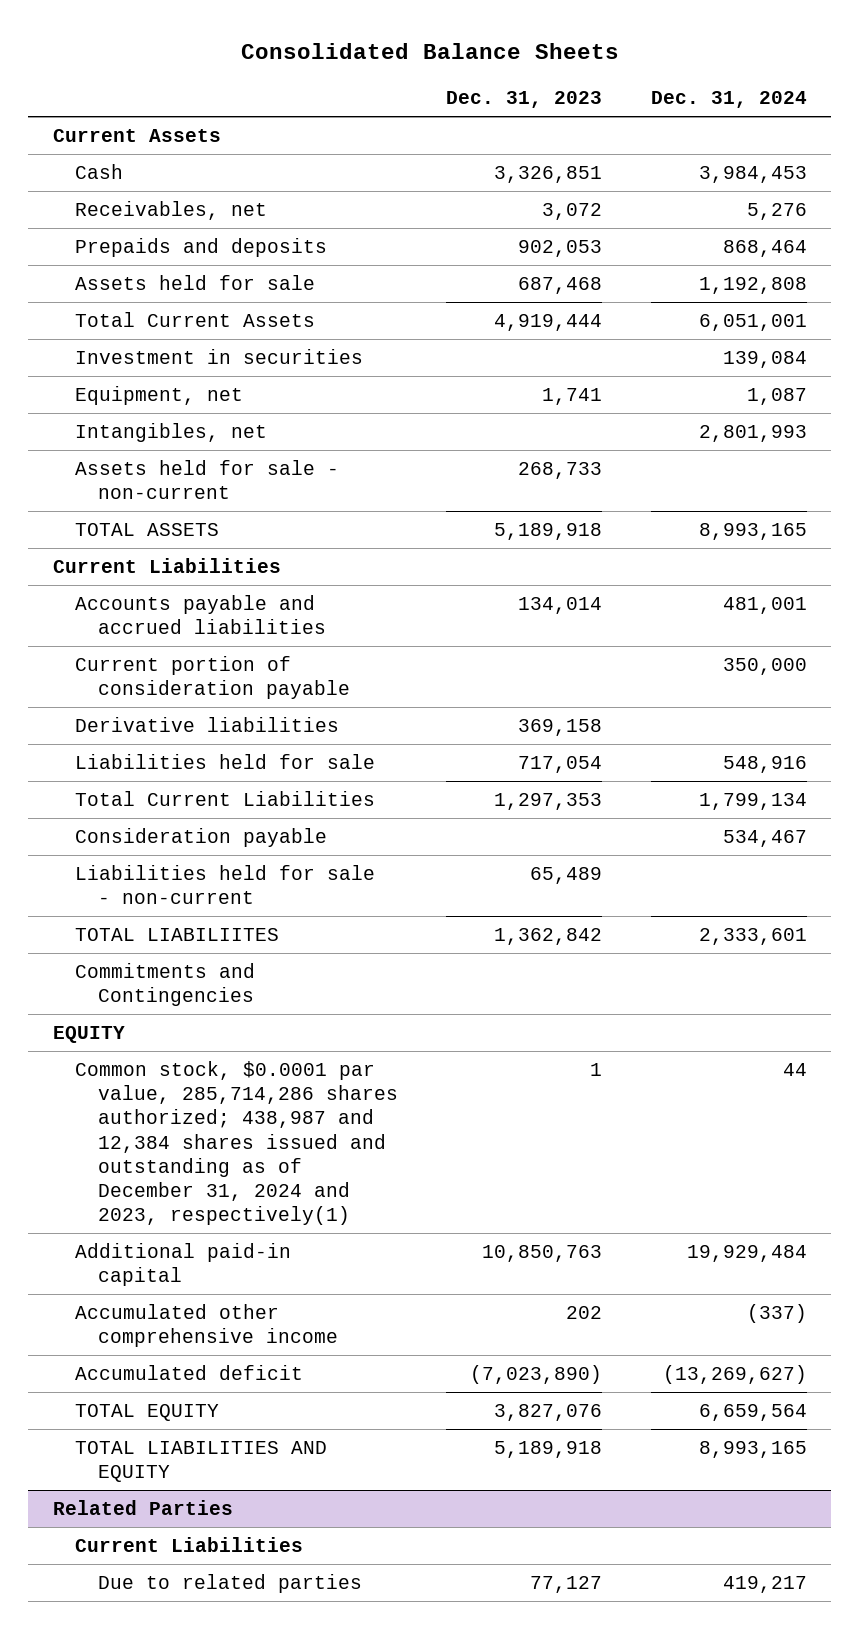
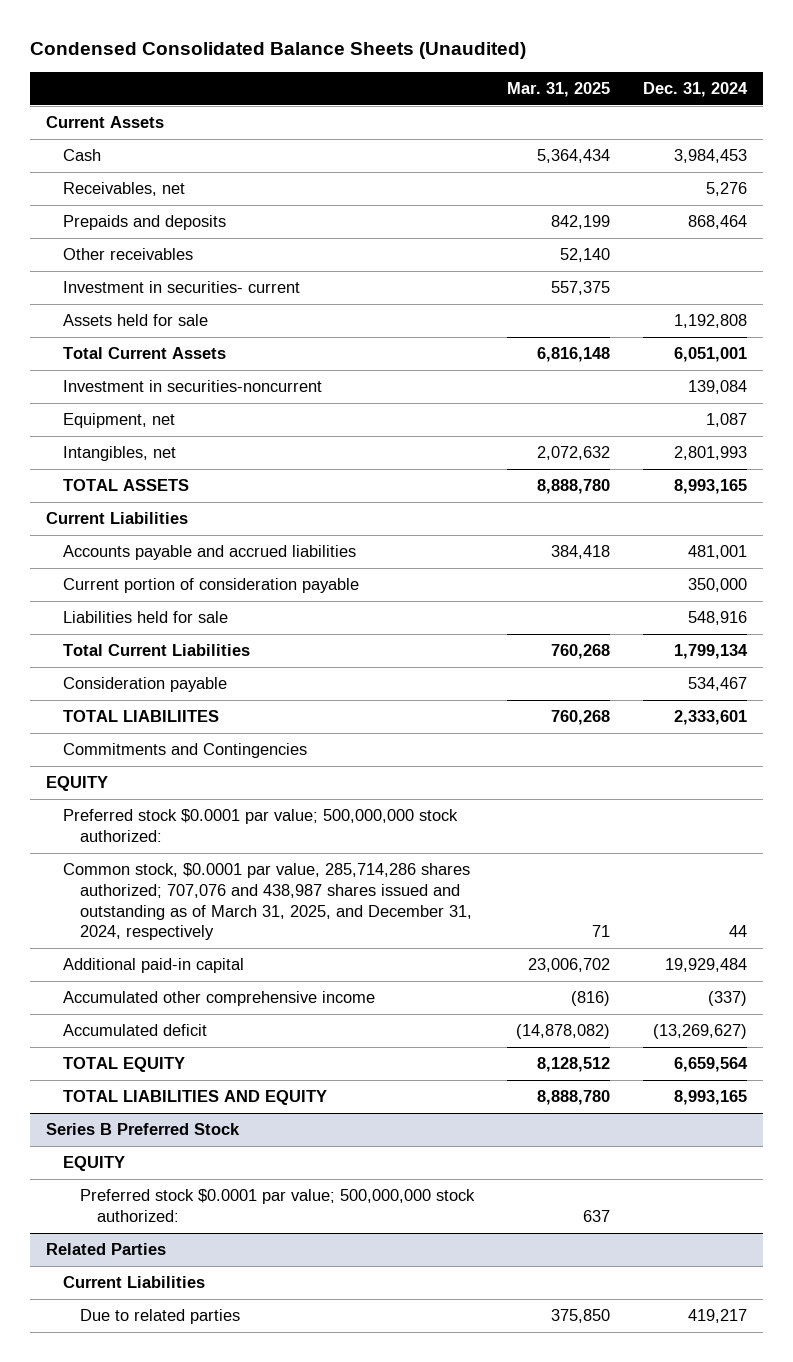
- Consolidated Balance Sheets
+ Condensed Consolidated Balance Sheets (Unaudited)
- | Dec. 31, 2023 | Dec. 31, 2024
+ | Mar. 31, 2025 | Dec. 31, 2024
+ Other receivables | 52,140 |
+ Investment in securities- current | 557,375 |
- Investment in securities | | 139,084
+ Investment in securities-noncurrent | | 139,084
- Assets held for sale - non-current | 268,733 |
- Derivative liabilities | 369,158 |
- Liabilities held for sale - non-current | 65,489 |
- Common stock, $0.0001 par value, 285,714,286 shares authorized; 438,987 and 12,384 shares issued and outstanding as of December 31, 2024 and 2023, respectively(1) | 1 | 44
+ Preferred stock $0.0001 par value; 500,000,000 stock authorized:
+ Common stock, $0.0001 par value, 285,714,286 shares authorized; 707,076 and 438,987 shares issued and outstanding as of March 31, 2025, and December 31, 2024, respectively | 71 | 44
+ Series B Preferred Stock
+ EQUITY
+ Preferred stock $0.0001 par value; 500,000,000 stock authorized: | 637 |

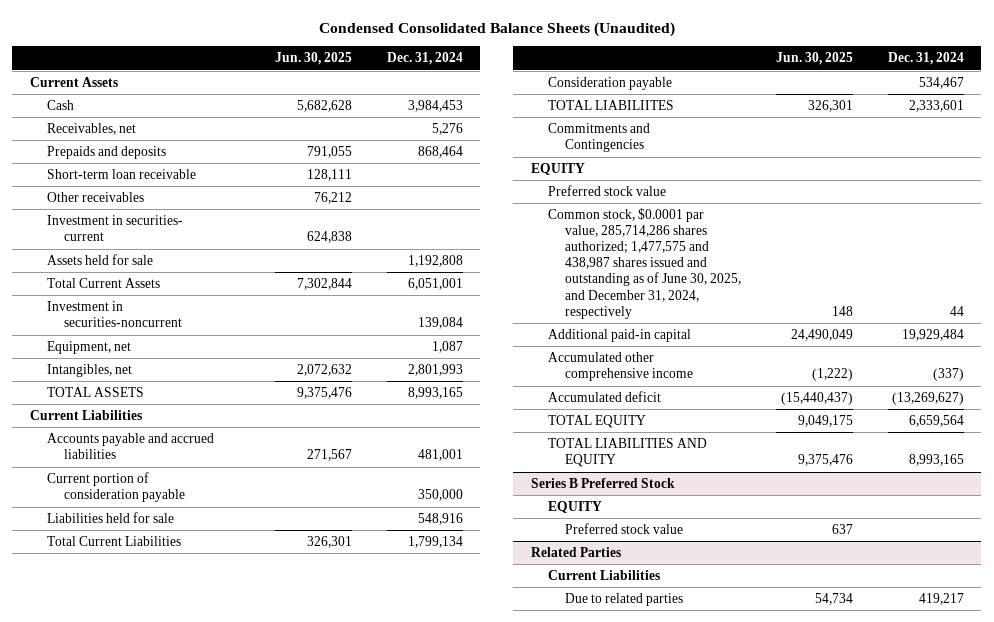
- | Mar. 31, 2025 | Dec. 31, 2024
+ | Jun. 30, 2025 | Dec. 31, 2024
+ Short-term loan receivable | 128,111 |
- Preferred stock $0.0001 par value; 500,000,000 stock authorized:
- Common stock, $0.0001 par value, 285,714,286 shares authorized; 707,076 and 438,987 shares issued and outstanding as of March 31, 2025, and December 31, 2024, respectively | 71 | 44
+ Preferred stock value
+ Common stock, $0.0001 par value, 285,714,286 shares authorized; 1,477,575 and 438,987 shares issued and outstanding as of June 30, 2025, and December 31, 2024, respectively | 148 | 44
@ Series B Preferred Stock
- Preferred stock $0.0001 par value; 500,000,000 stock authorized: | 637 |
+ Preferred stock value | 637 |

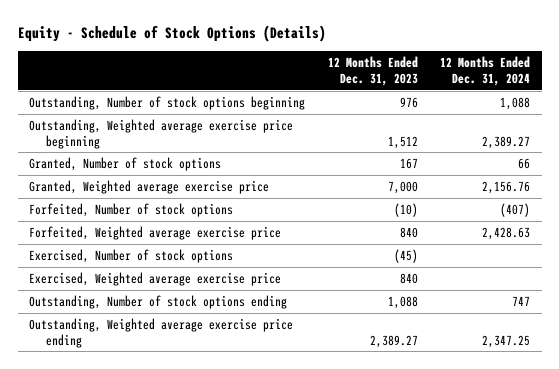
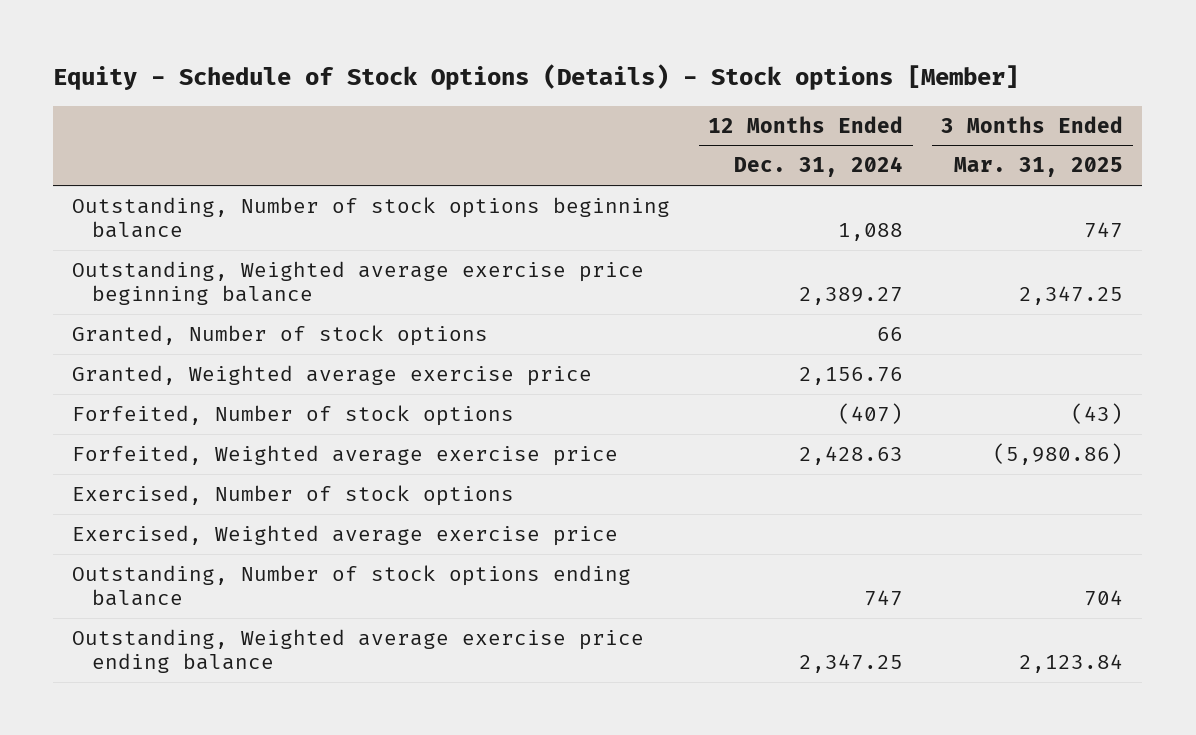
- Equity - Schedule of Stock Options (Details)
+ Equity - Schedule of Stock Options (Details) - Stock options [Member]
- | 12 Months Ended Dec. 31, 2023 | 12 Months Ended Dec. 31, 2024
+ | 12 Months Ended Dec. 31, 2024 | 3 Months Ended Mar. 31, 2025
- Outstanding, Number of stock options beginning | 976 | 1,088
- Outstanding, Weighted average exercise price beginning | 1,512 | 2,389.27
+ Outstanding, Number of stock options beginning balance | 1,088 | 747
+ Outstanding, Weighted average exercise price beginning balance | 2,389.27 | 2,347.25
- Outstanding, Number of stock options ending | 1,088 | 747
- Outstanding, Weighted average exercise price ending | 2,389.27 | 2,347.25
+ Outstanding, Number of stock options ending balance | 747 | 704
+ Outstanding, Weighted average exercise price ending balance | 2,347.25 | 2,123.84

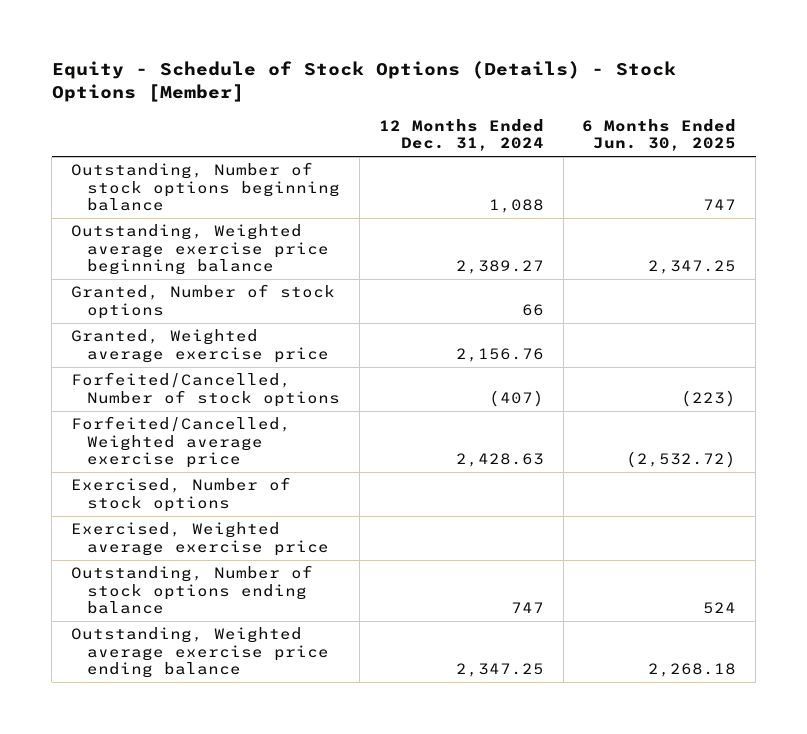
- Equity - Schedule of Stock Options (Details) - Stock options [Member]
+ Equity - Schedule of Stock Options (Details) - Stock Options [Member]
- | 12 Months Ended Dec. 31, 2024 | 3 Months Ended Mar. 31, 2025
+ | 12 Months Ended Dec. 31, 2024 | 6 Months Ended Jun. 30, 2025
- Forfeited, Number of stock options | (407) | (43)
- Forfeited, Weighted average exercise price | 2,428.63 | (5,980.86)
+ Forfeited/Cancelled, Number of stock options | (407) | (223)
+ Forfeited/Cancelled, Weighted average exercise price | 2,428.63 | (2,532.72)

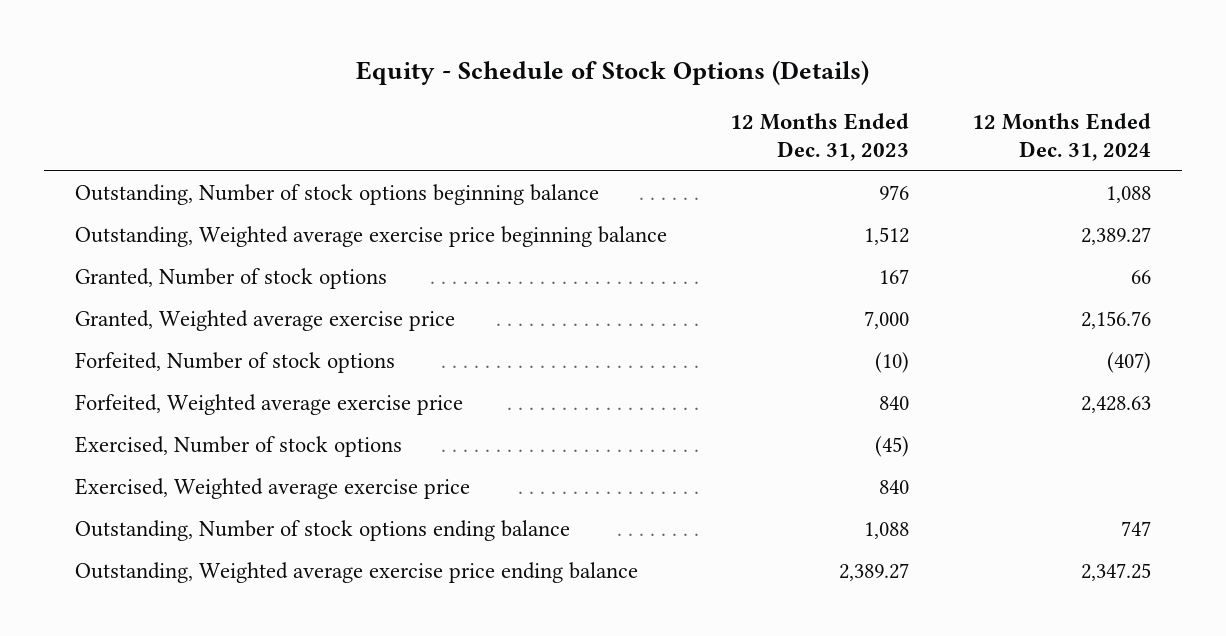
- Equity - Schedule of Stock Options (Details) - Stock Options [Member]
+ Equity - Schedule of Stock Options (Details)
- | 12 Months Ended Dec. 31, 2024 | 6 Months Ended Jun. 30, 2025
+ | 12 Months Ended Dec. 31, 2023 | 12 Months Ended Dec. 31, 2024
- Forfeited/Cancelled, Number of stock options | (407) | (223)
- Forfeited/Cancelled, Weighted average exercise price | 2,428.63 | (2,532.72)
+ Forfeited, Number of stock options | (10) | (407)
+ Forfeited, Weighted average exercise price | 840 | 2,428.63

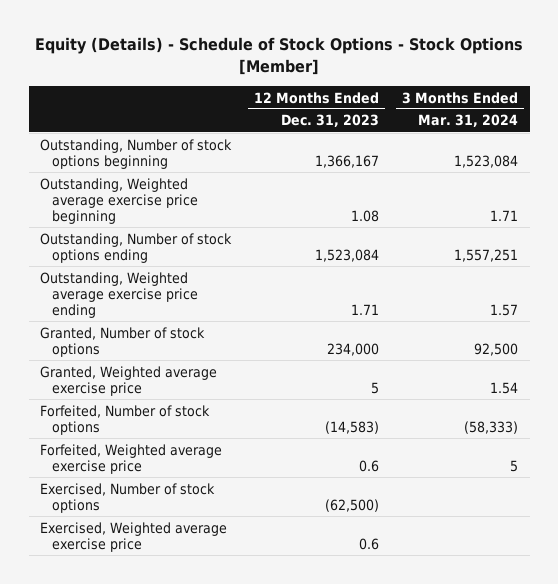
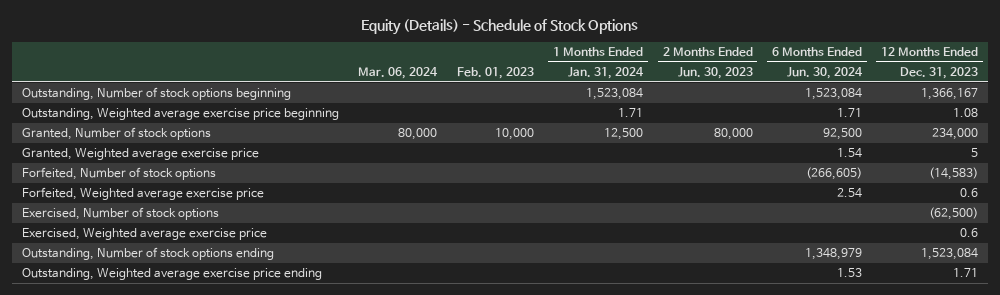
- Equity (Details) - Schedule of Stock Options - Stock Options [Member]
+ Equity (Details) - Schedule of Stock Options
- | 12 Months Ended Dec. 31, 2023 | 3 Months Ended Mar. 31, 2024
+ | Mar. 06, 2024 | Feb. 01, 2023 | 1 Months Ended Jan. 31, 2024 | 2 Months Ended Jun. 30, 2023 | 6 Months Ended Jun. 30, 2024 | 12 Months Ended Dec. 31, 2023
moved down: Outstanding, Number of stock options ending | | | | | 1,348,979 | 1,523,084
moved down: Outstanding, Weighted average exercise price ending | | | | | 1.53 | 1.71

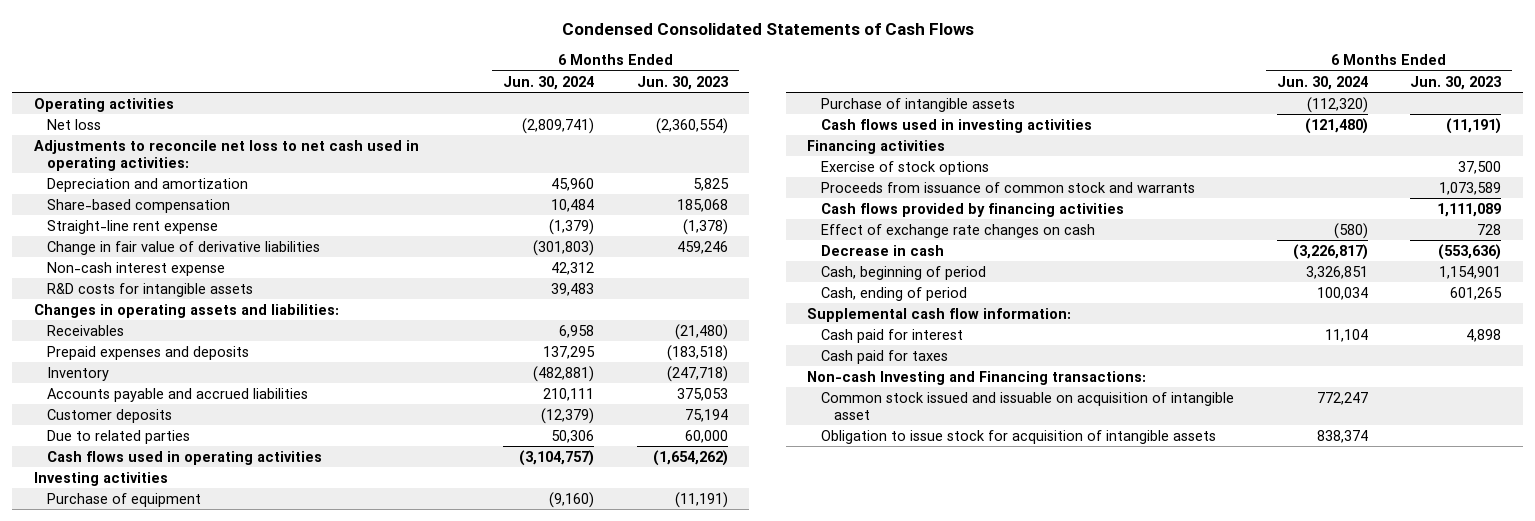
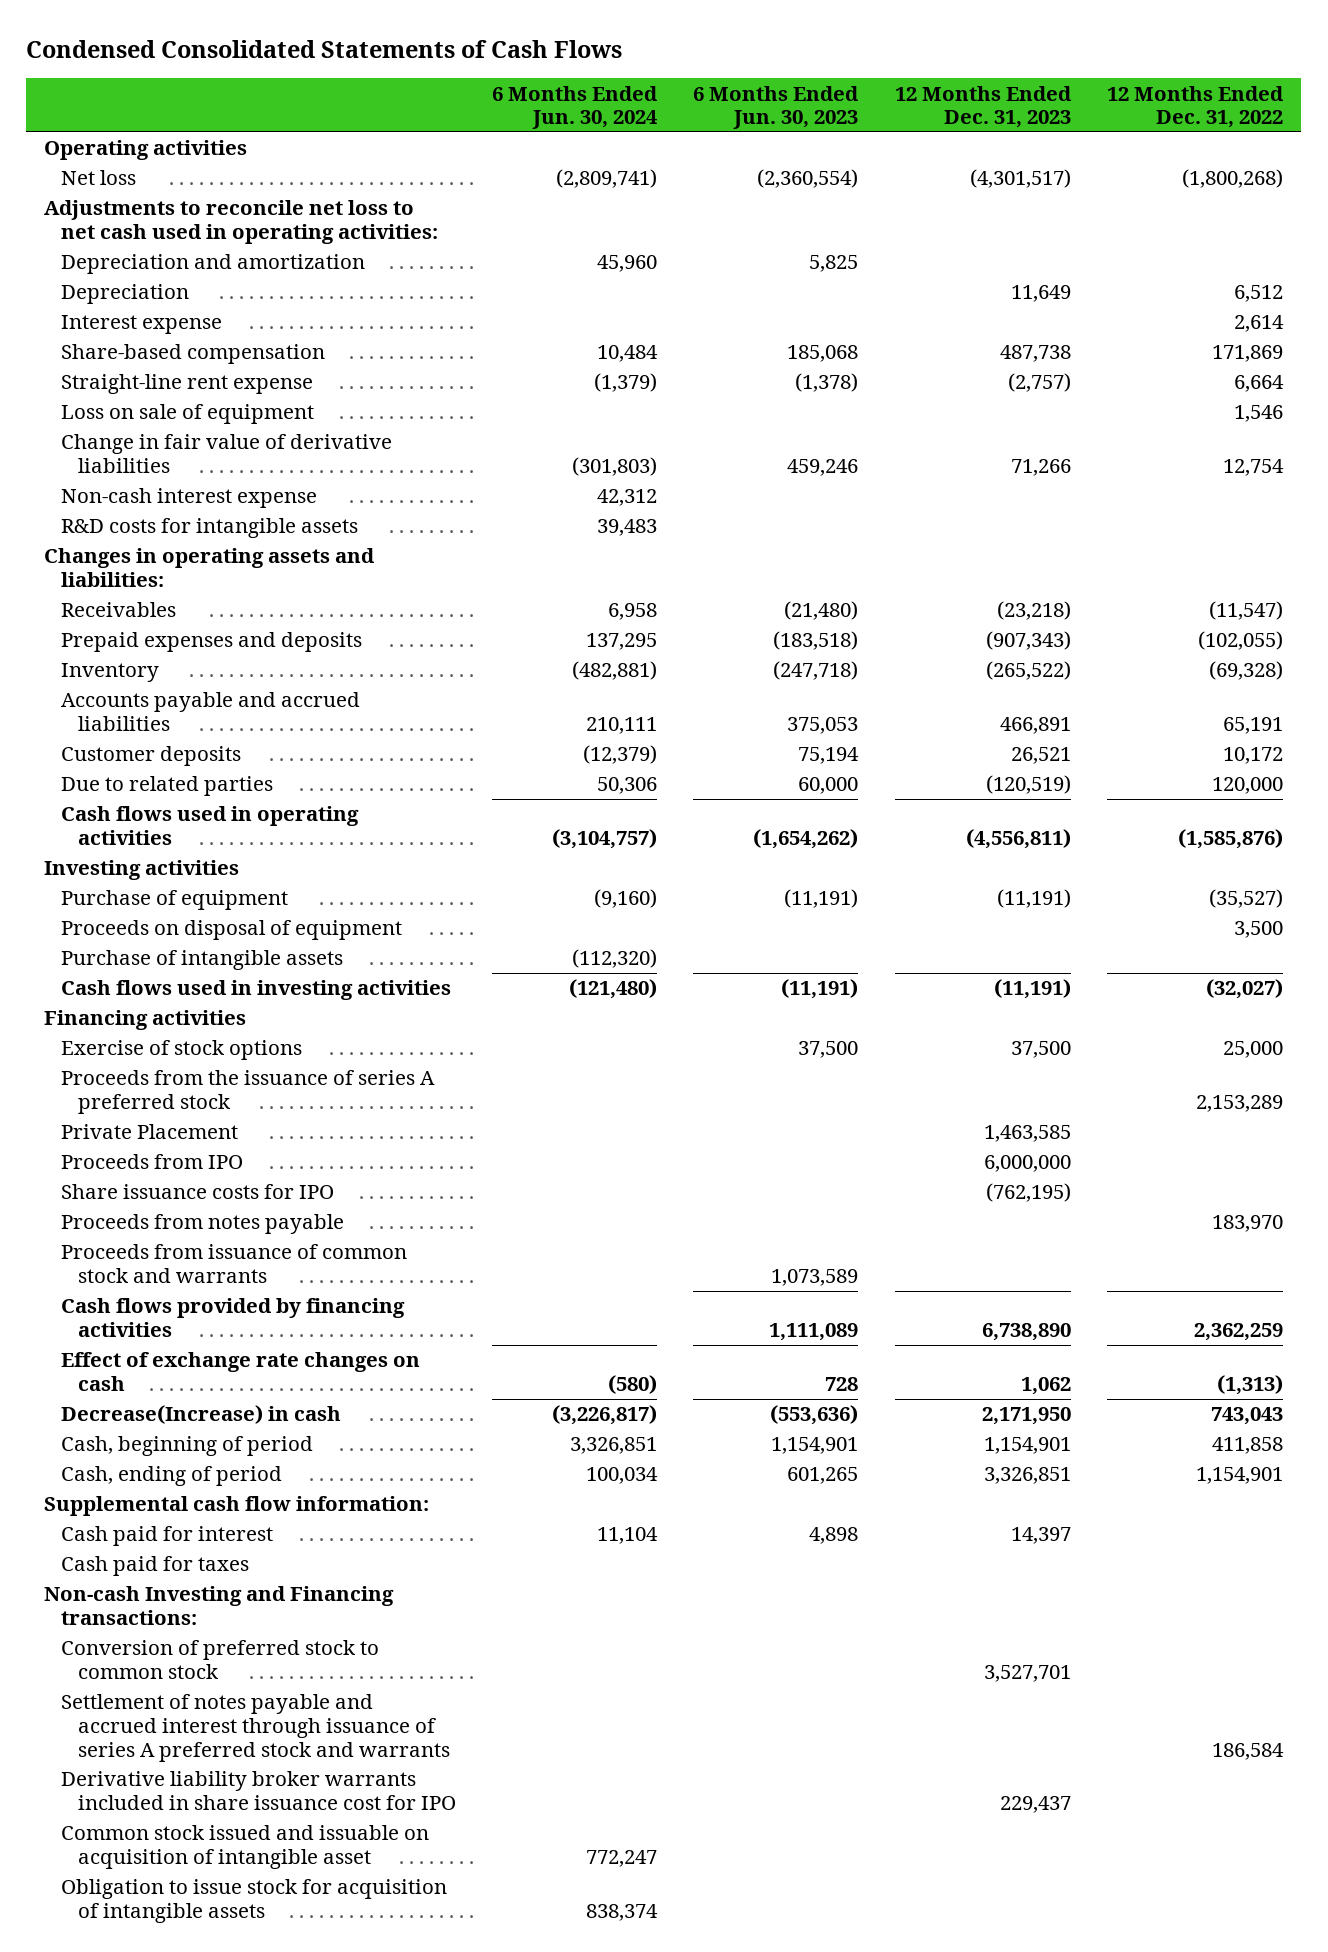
- | 6 Months Ended Jun. 30, 2024 | 6 Months Ended Jun. 30, 2023
+ | 6 Months Ended Jun. 30, 2024 | 6 Months Ended Jun. 30, 2023 | 12 Months Ended Dec. 31, 2023 | 12 Months Ended Dec. 31, 2022
+ Depreciation | | | 11,649 | 6,512
+ Interest expense | | | | 2,614
+ Loss on sale of equipment | | | | 1,546
+ Proceeds on disposal of equipment | | | | 3,500
+ Proceeds from the issuance of series A preferred stock | | | | 2,153,289
+ Private Placement | | | 1,463,585 |
+ Proceeds from IPO | | | 6,000,000 |
+ Share issuance costs for IPO | | | (762,195) |
+ Proceeds from notes payable | | | | 183,970
- Decrease in cash | (3,226,817) | (553,636)
+ Decrease(Increase) in cash | (3,226,817) | (553,636) | 2,171,950 | 743,043
+ Conversion of preferred stock to common stock | | | 3,527,701 |
+ Settlement of notes payable and accrued interest through issuance of series A preferred stock and warrants | | | | 186,584
+ Derivative liability broker warrants included in share issuance cost for IPO | | | 229,437 |

